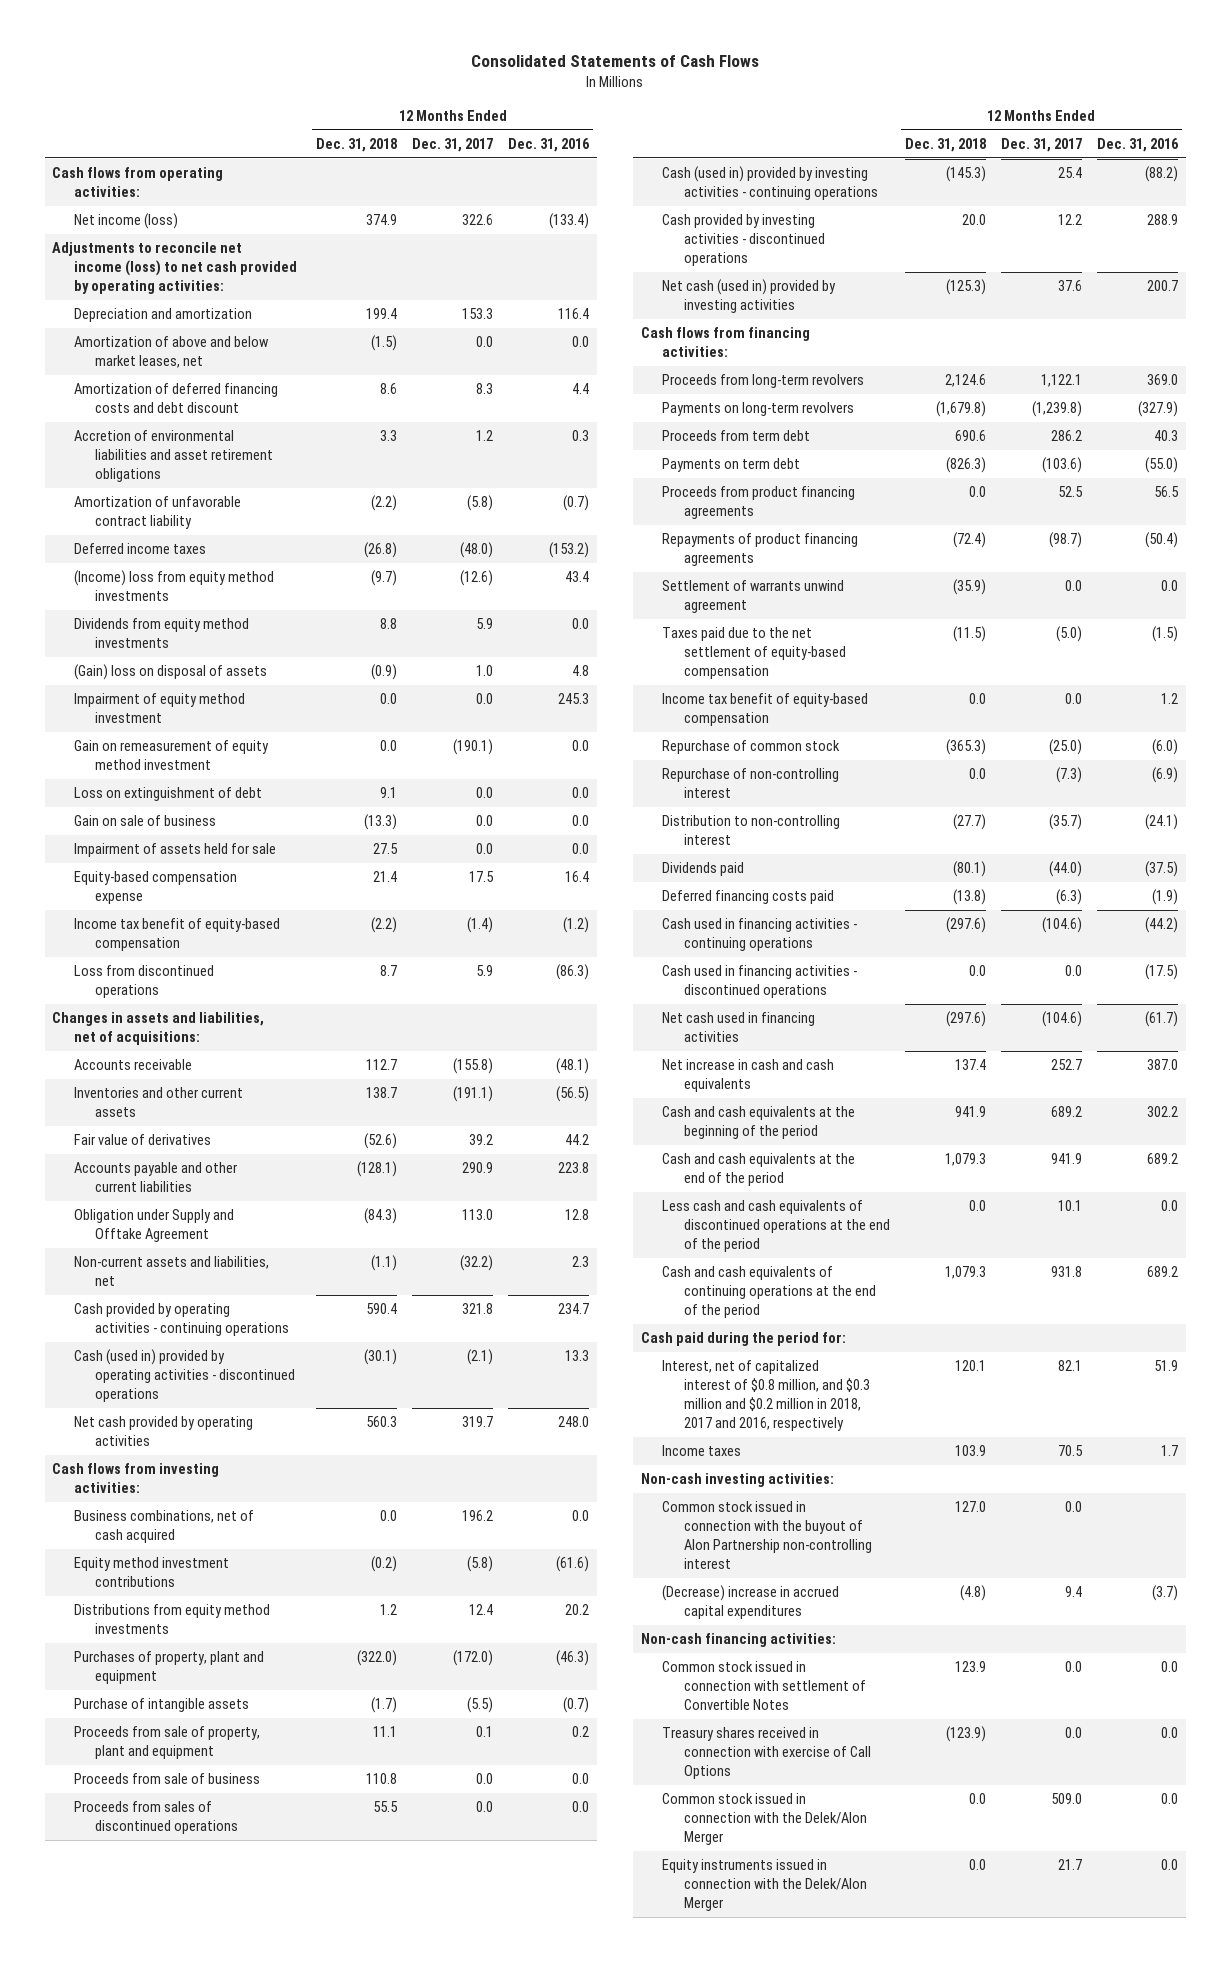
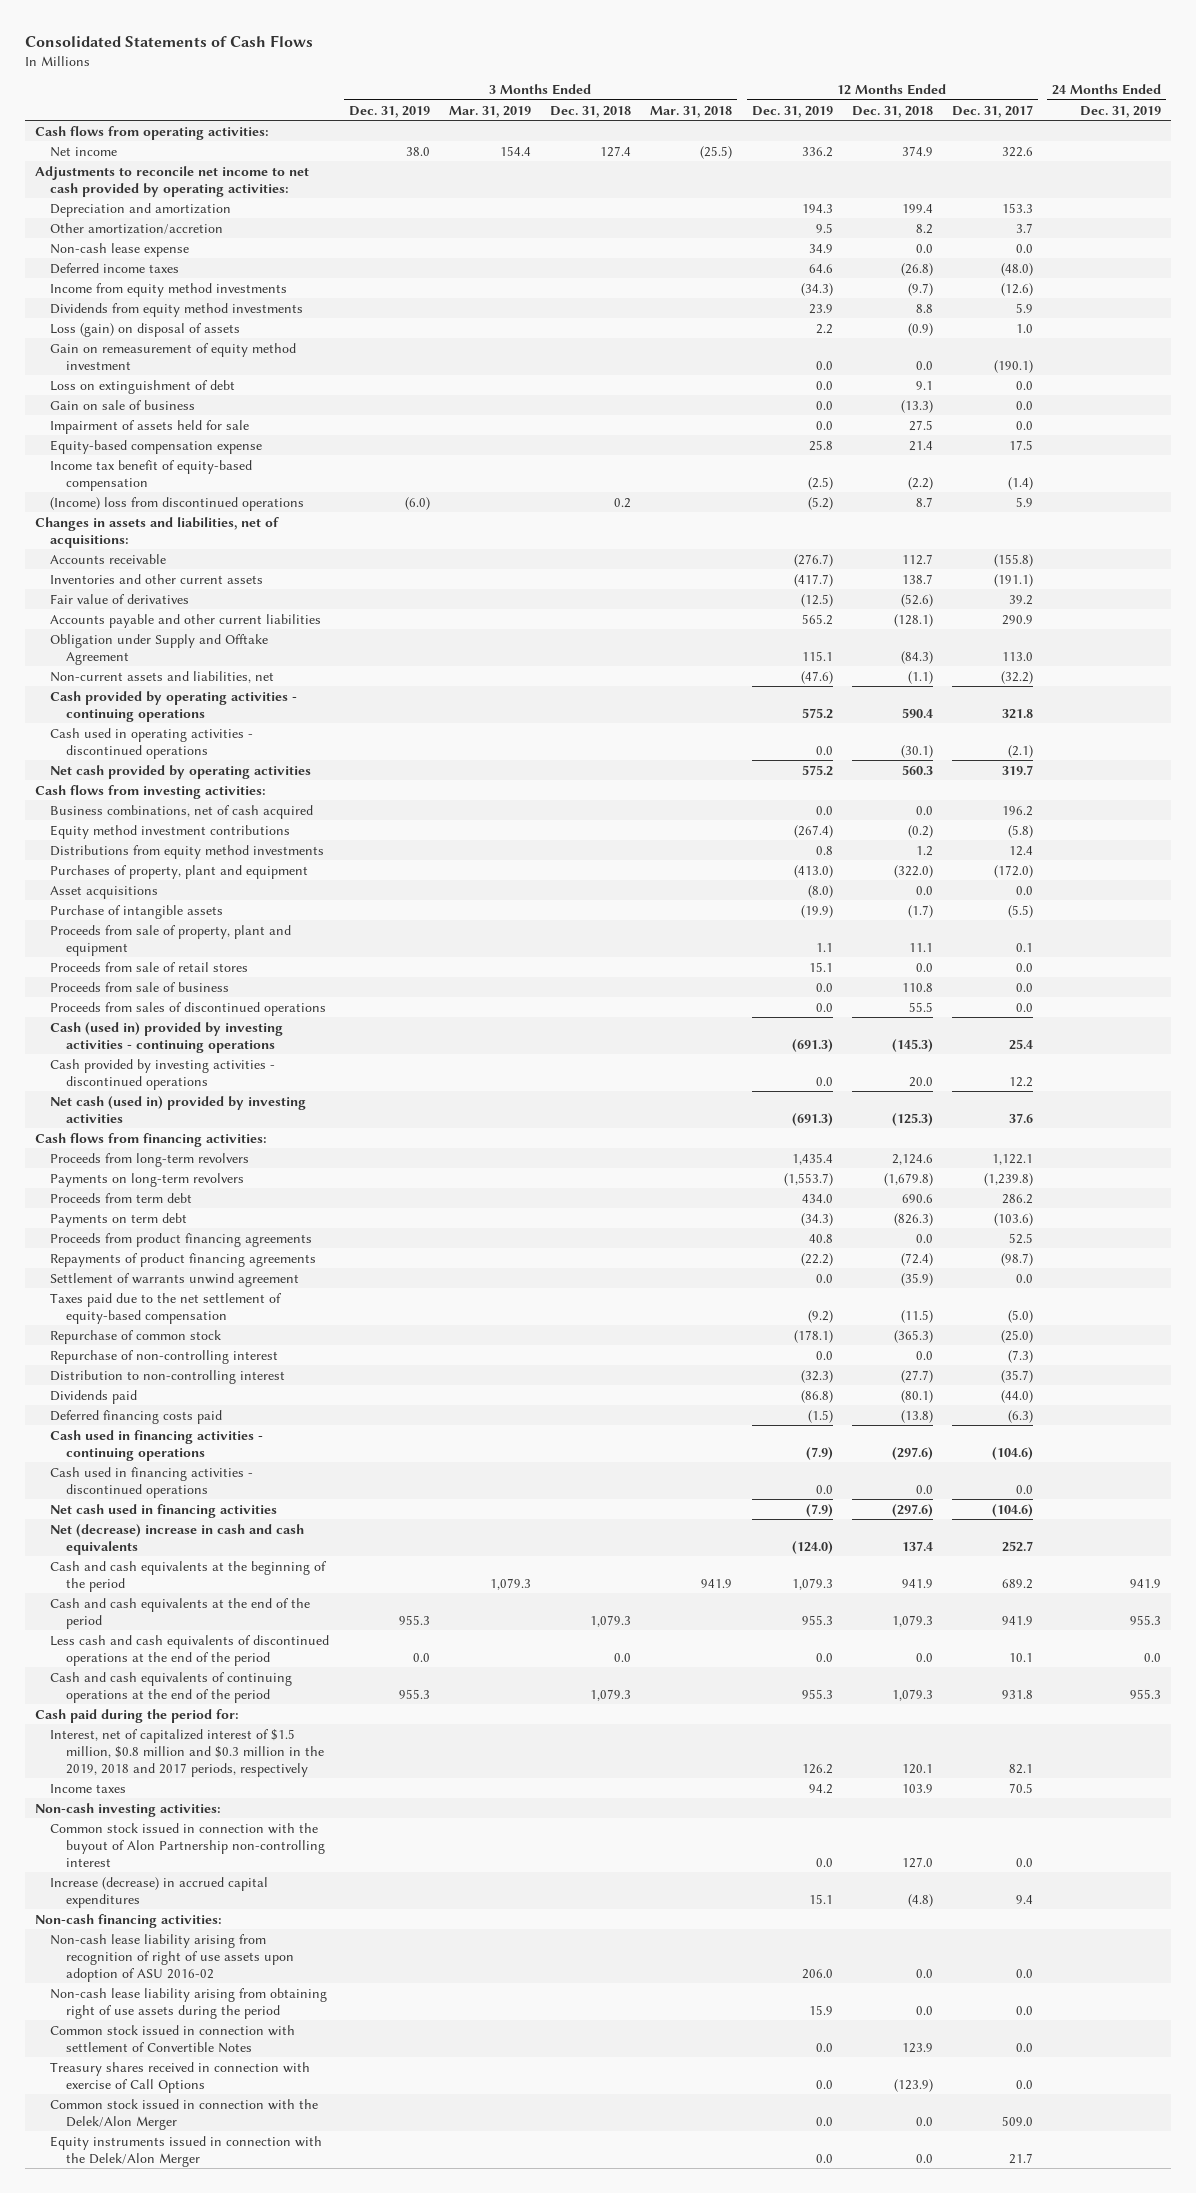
- | 12 Months Ended Dec. 31, 2018 | 12 Months Ended Dec. 31, 2017 | 12 Months Ended Dec. 31, 2016
+ | 3 Months Ended Dec. 31, 2019 | 3 Months Ended Mar. 31, 2019 | 3 Months Ended Dec. 31, 2018 | 3 Months Ended Mar. 31, 2018 | 12 Months Ended Dec. 31, 2019 | 12 Months Ended Dec. 31, 2018 | 12 Months Ended Dec. 31, 2017 | 24 Months Ended Dec. 31, 2019
- Net income (loss) | 374.9 | 322.6 | (133.4)
- Adjustments to reconcile net income (loss) to net cash provided by operating activities:
+ Net income | 38.0 | 154.4 | 127.4 | (25.5) | 336.2 | 374.9 | 322.6 |
+ Adjustments to reconcile net income to net cash provided by operating activities:
- Amortization of above and below market leases, net | (1.5) | 0.0 | 0.0
- Amortization of deferred financing costs and debt discount | 8.6 | 8.3 | 4.4
- Accretion of environmental liabilities and asset retirement obligations | 3.3 | 1.2 | 0.3
- Amortization of unfavorable contract liability | (2.2) | (5.8) | (0.7)
+ Other amortization/accretion | | | | | 9.5 | 8.2 | 3.7 |
+ Non-cash lease expense | | | | | 34.9 | 0.0 | 0.0 |
- (Income) loss from equity method investments | (9.7) | (12.6) | 43.4
+ Income from equity method investments | | | | | (34.3) | (9.7) | (12.6) |
- (Gain) loss on disposal of assets | (0.9) | 1.0 | 4.8
- Impairment of equity method investment | 0.0 | 0.0 | 245.3
+ Loss (gain) on disposal of assets | | | | | 2.2 | (0.9) | 1.0 |
- Loss from discontinued operations | 8.7 | 5.9 | (86.3)
+ (Income) loss from discontinued operations | (6.0) | | 0.2 | | (5.2) | 8.7 | 5.9 |
- Cash (used in) provided by operating activities - discontinued operations | (30.1) | (2.1) | 13.3
+ Cash used in operating activities - discontinued operations | | | | | 0.0 | (30.1) | (2.1) |
+ Asset acquisitions | | | | | (8.0) | 0.0 | 0.0 |
+ Proceeds from sale of retail stores | | | | | 15.1 | 0.0 | 0.0 |
- Income tax benefit of equity-based compensation | 0.0 | 0.0 | 1.2
- Net increase in cash and cash equivalents | 137.4 | 252.7 | 387.0
+ Net (decrease) increase in cash and cash equivalents | | | | | (124.0) | 137.4 | 252.7 |
- Interest, net of capitalized interest of $0.8 million, and $0.3 million and $0.2 million in 2018, 2017 and 2016, respectively | 120.1 | 82.1 | 51.9
+ Interest, net of capitalized interest of $1.5 million, $0.8 million and $0.3 million in the 2019, 2018 and 2017 periods, respectively | | | | | 126.2 | 120.1 | 82.1 |
- (Decrease) increase in accrued capital expenditures | (4.8) | 9.4 | (3.7)
+ Increase (decrease) in accrued capital expenditures | | | | | 15.1 | (4.8) | 9.4 |
+ Non-cash lease liability arising from recognition of right of use assets upon adoption of ASU 2016-02 | | | | | 206.0 | 0.0 | 0.0 |
+ Non-cash lease liability arising from obtaining right of use assets during the period | | | | | 15.9 | 0.0 | 0.0 |

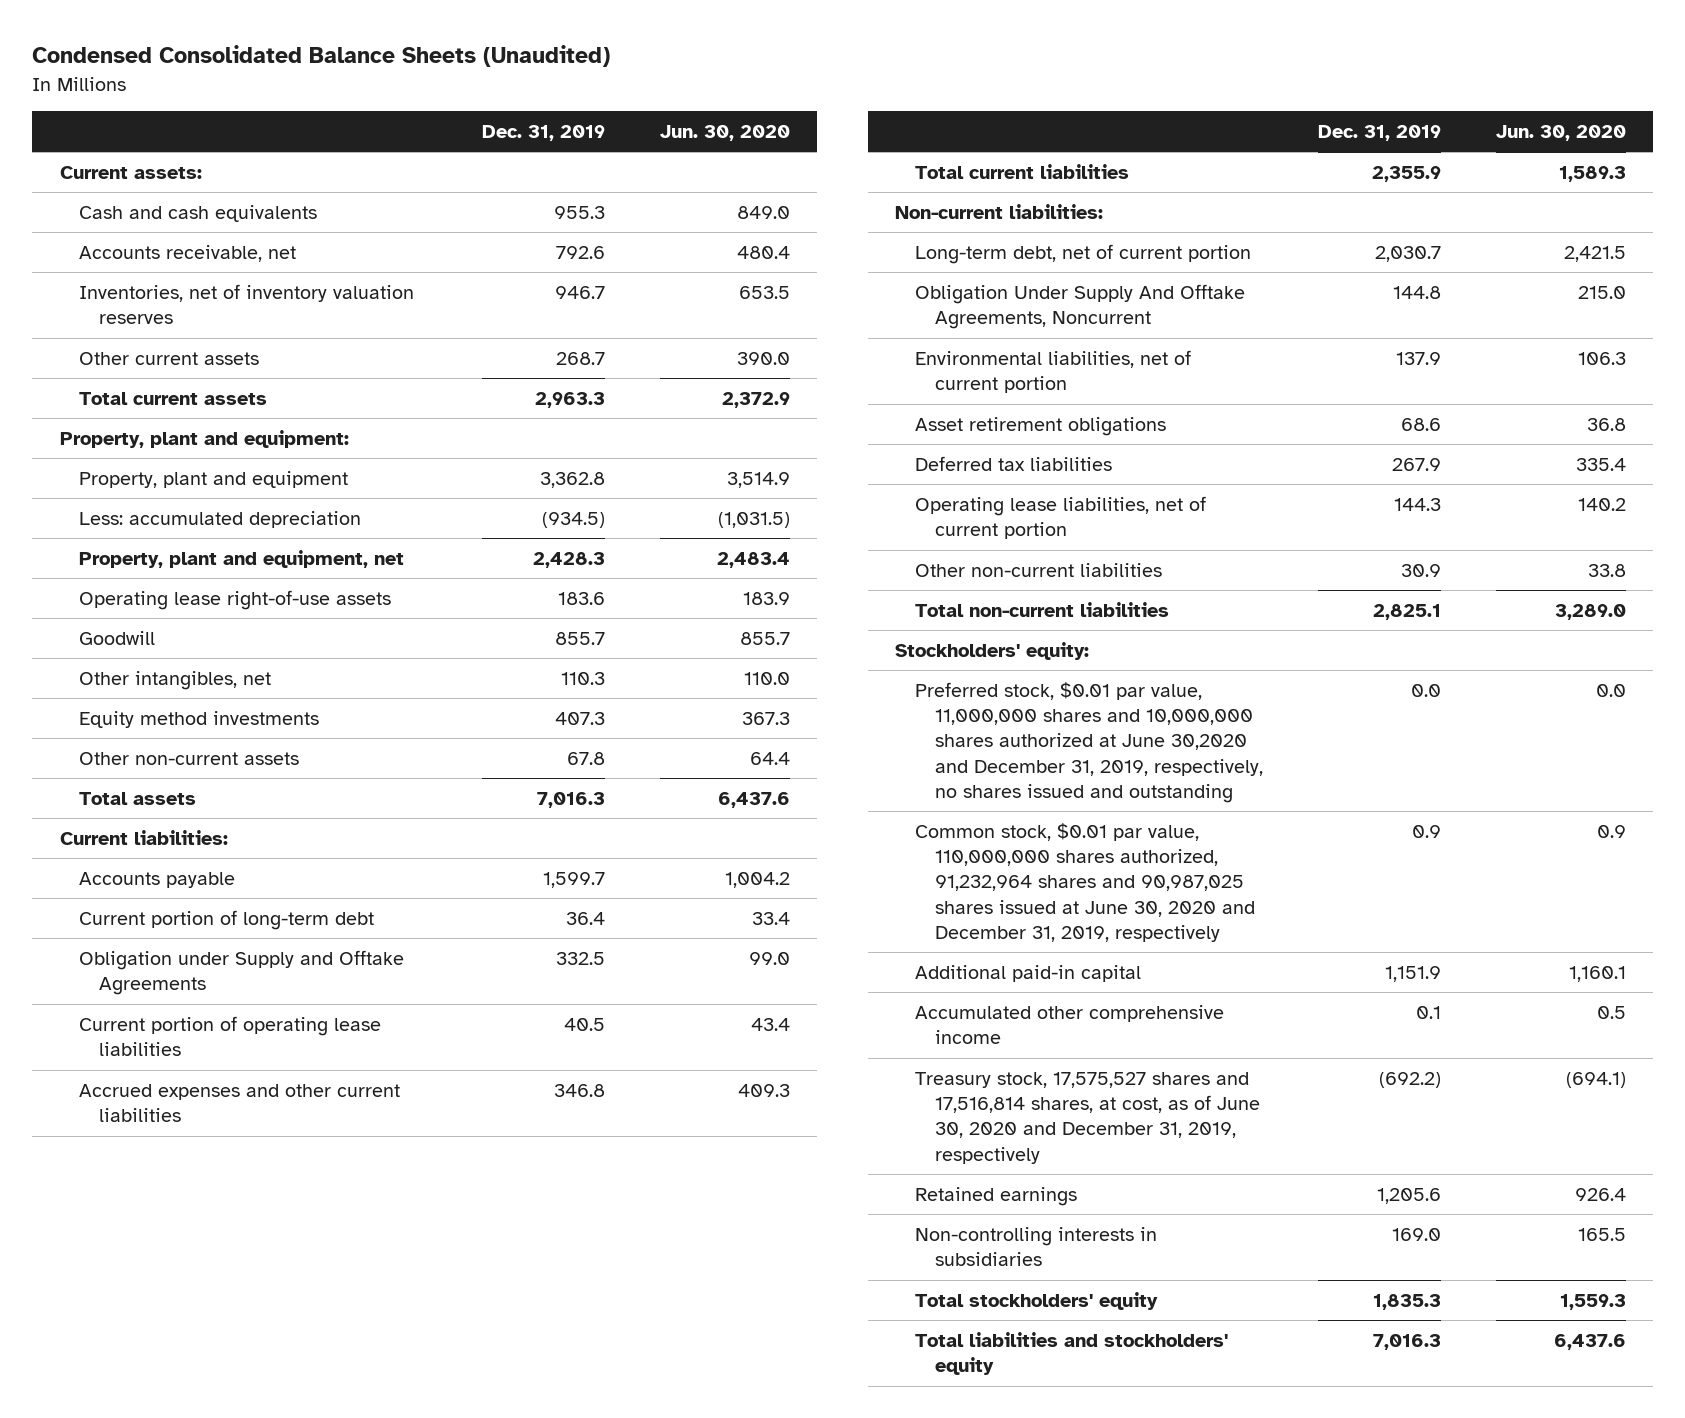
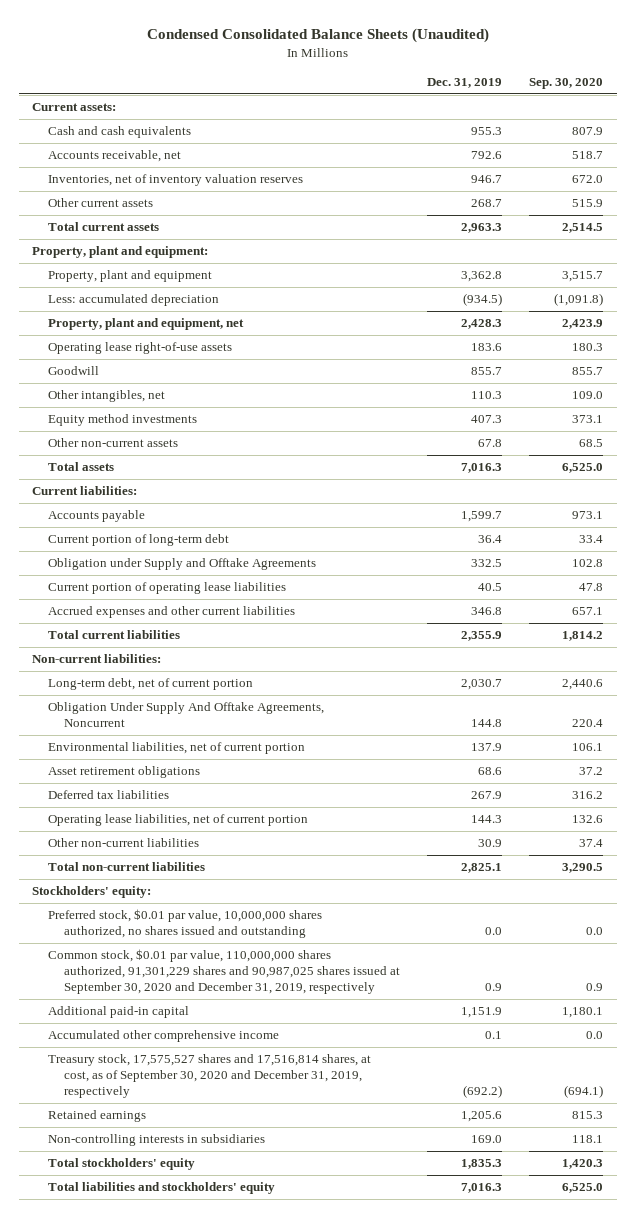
- | Dec. 31, 2019 | Jun. 30, 2020
+ | Dec. 31, 2019 | Sep. 30, 2020
- Preferred stock, $0.01 par value, 11,000,000 shares and 10,000,000 shares authorized at June 30,2020 and December 31, 2019, respectively, no shares issued and outstanding | 0.0 | 0.0
- Common stock, $0.01 par value, 110,000,000 shares authorized, 91,232,964 shares and 90,987,025 shares issued at June 30, 2020 and December 31, 2019, respectively | 0.9 | 0.9
+ Preferred stock, $0.01 par value, 10,000,000 shares authorized, no shares issued and outstanding | 0.0 | 0.0
+ Common stock, $0.01 par value, 110,000,000 shares authorized, 91,301,229 shares and 90,987,025 shares issued at September 30, 2020 and December 31, 2019, respectively | 0.9 | 0.9
- Treasury stock, 17,575,527 shares and 17,516,814 shares, at cost, as of June 30, 2020 and December 31, 2019, respectively | (692.2) | (694.1)
+ Treasury stock, 17,575,527 shares and 17,516,814 shares, at cost, as of September 30, 2020 and December 31, 2019, respectively | (692.2) | (694.1)

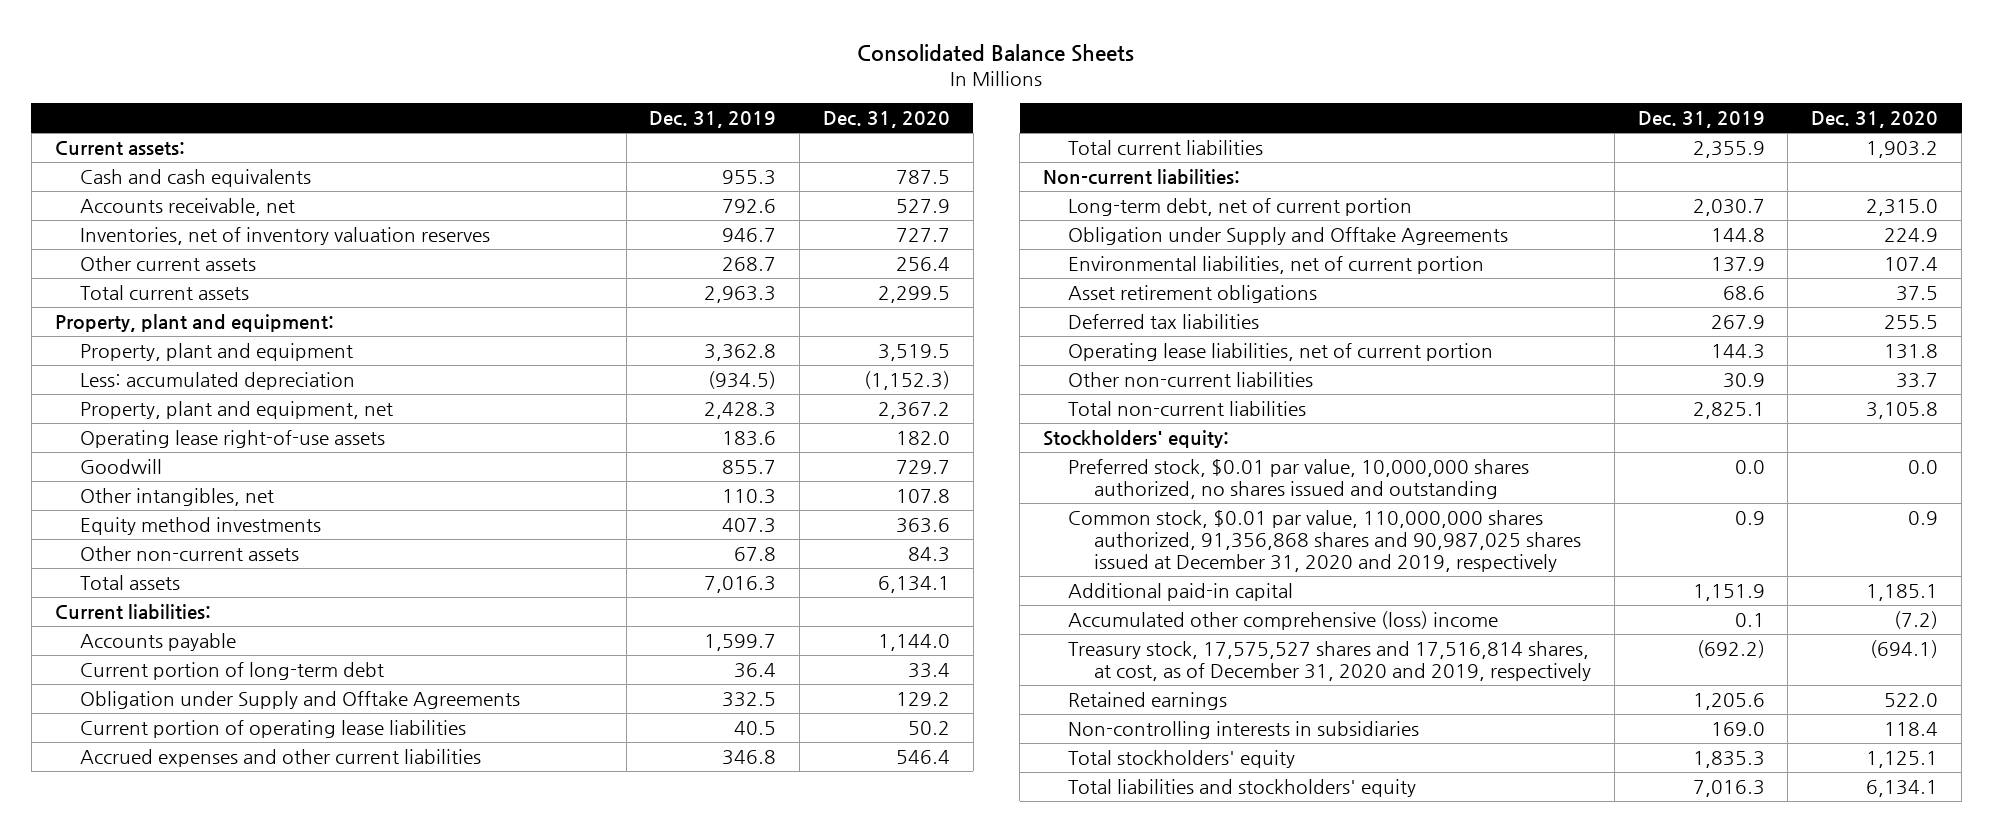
- Condensed Consolidated Balance Sheets (Unaudited)
+ Consolidated Balance Sheets
- | Dec. 31, 2019 | Sep. 30, 2020
+ | Dec. 31, 2019 | Dec. 31, 2020
- Obligation Under Supply And Offtake Agreements, Noncurrent | 144.8 | 220.4
+ Obligation under Supply and Offtake Agreements | 144.8 | 224.9
- Common stock, $0.01 par value, 110,000,000 shares authorized, 91,301,229 shares and 90,987,025 shares issued at September 30, 2020 and December 31, 2019, respectively | 0.9 | 0.9
+ Common stock, $0.01 par value, 110,000,000 shares authorized, 91,356,868 shares and 90,987,025 shares issued at December 31, 2020 and 2019, respectively | 0.9 | 0.9
- Accumulated other comprehensive income | 0.1 | 0.0
- Treasury stock, 17,575,527 shares and 17,516,814 shares, at cost, as of September 30, 2020 and December 31, 2019, respectively | (692.2) | (694.1)
+ Accumulated other comprehensive (loss) income | 0.1 | (7.2)
+ Treasury stock, 17,575,527 shares and 17,516,814 shares, at cost, as of December 31, 2020 and 2019, respectively | (692.2) | (694.1)

